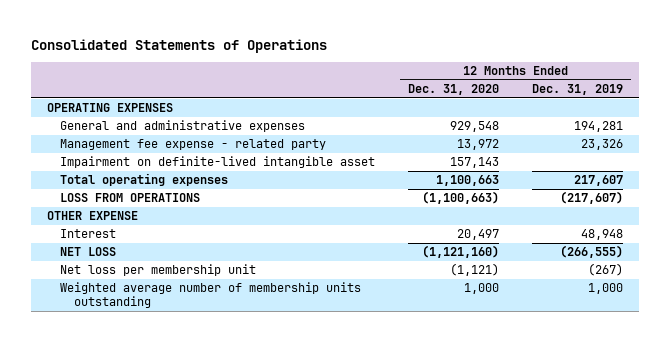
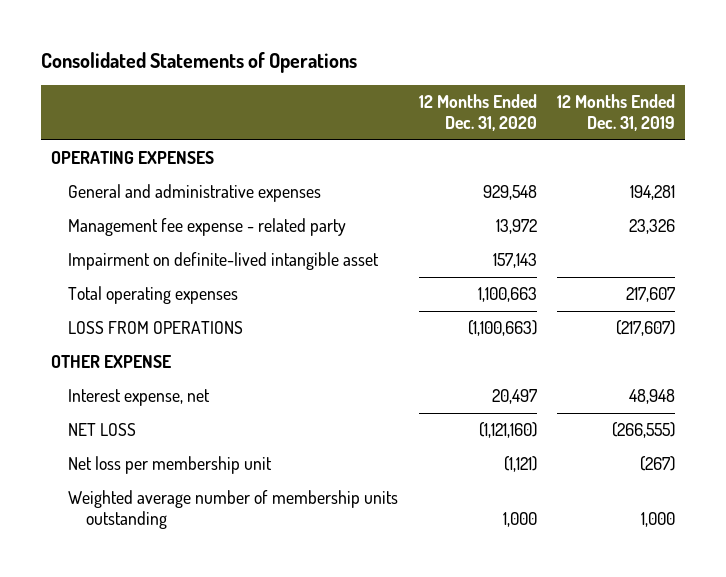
- Interest | 20,497 | 48,948
+ Interest expense, net | 20,497 | 48,948

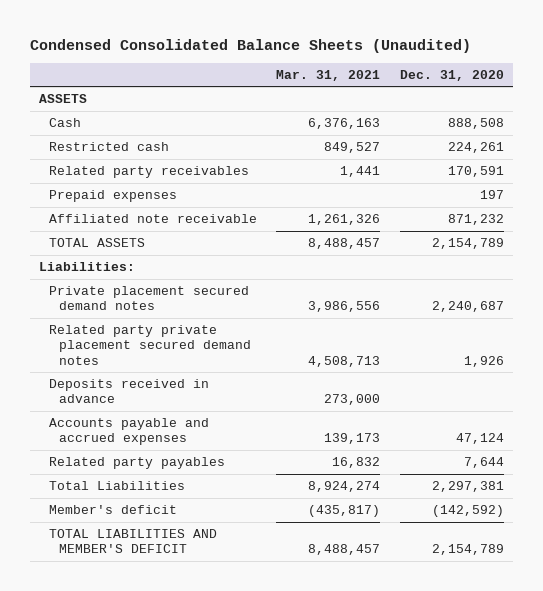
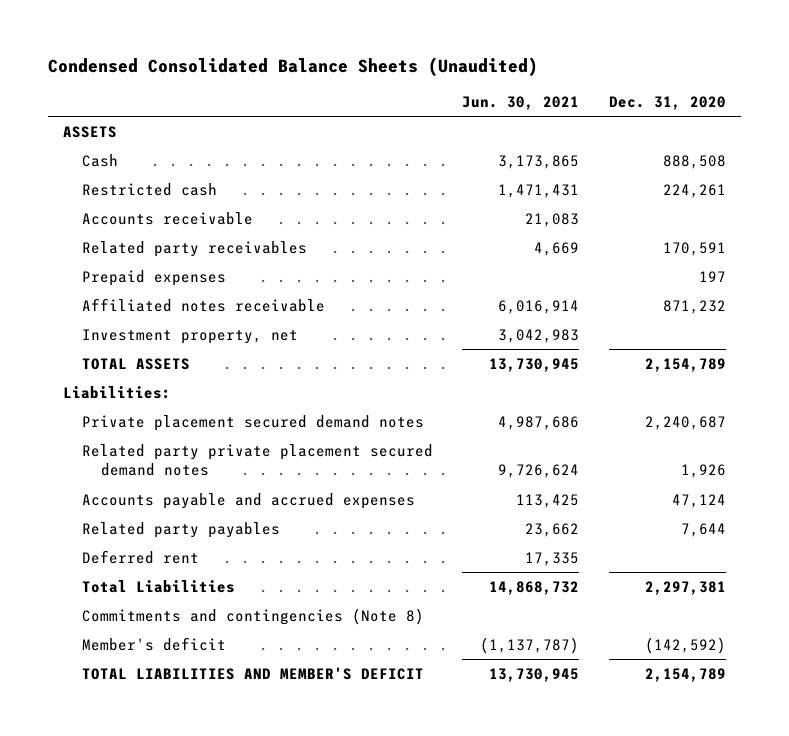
- | Mar. 31, 2021 | Dec. 31, 2020
+ | Jun. 30, 2021 | Dec. 31, 2020
+ Accounts receivable | 21,083 |
- Affiliated note receivable | 1,261,326 | 871,232
+ Affiliated notes receivable | 6,016,914 | 871,232
+ Investment property, net | 3,042,983 |
- Deposits received in advance | 273,000 |
+ Deferred rent | 17,335 |
+ Commitments and contingencies (Note 8)

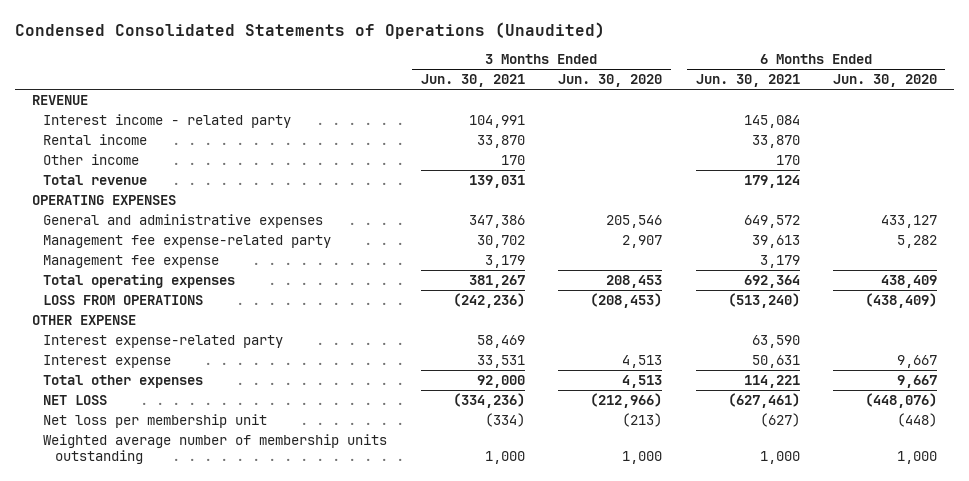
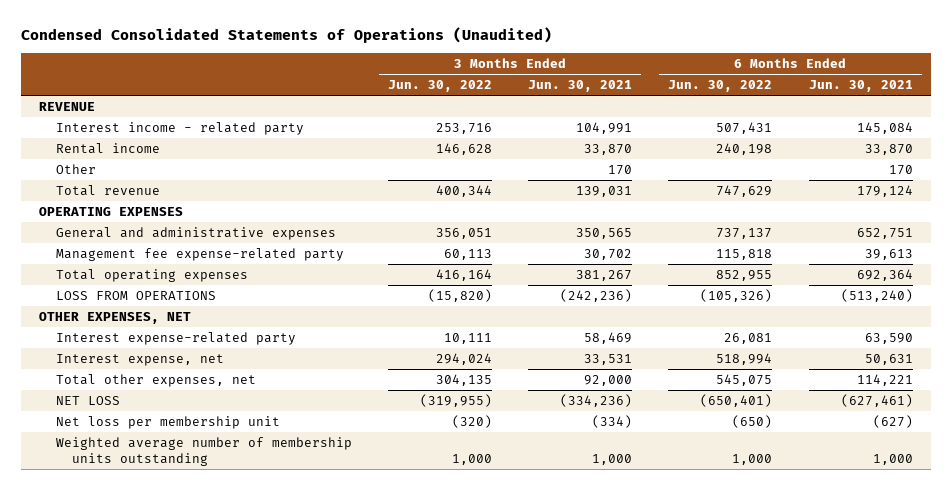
- | 3 Months Ended Jun. 30, 2021 | 3 Months Ended Jun. 30, 2020 | 6 Months Ended Jun. 30, 2021 | 6 Months Ended Jun. 30, 2020
+ | 3 Months Ended Jun. 30, 2022 | 3 Months Ended Jun. 30, 2021 | 6 Months Ended Jun. 30, 2022 | 6 Months Ended Jun. 30, 2021
- Other income | 170 | | 170 |
+ Other | | 170 | | 170
- General and administrative expenses | 347,386 | 205,546 | 649,572 | 433,127
+ General and administrative expenses | 356,051 | 350,565 | 737,137 | 652,751
- Management fee expense | 3,179 | | 3,179 |
- OTHER EXPENSE
+ OTHER EXPENSES, NET
- Interest expense | 33,531 | 4,513 | 50,631 | 9,667
- Total other expenses | 92,000 | 4,513 | 114,221 | 9,667
+ Interest expense, net | 294,024 | 33,531 | 518,994 | 50,631
+ Total other expenses, net | 304,135 | 92,000 | 545,075 | 114,221

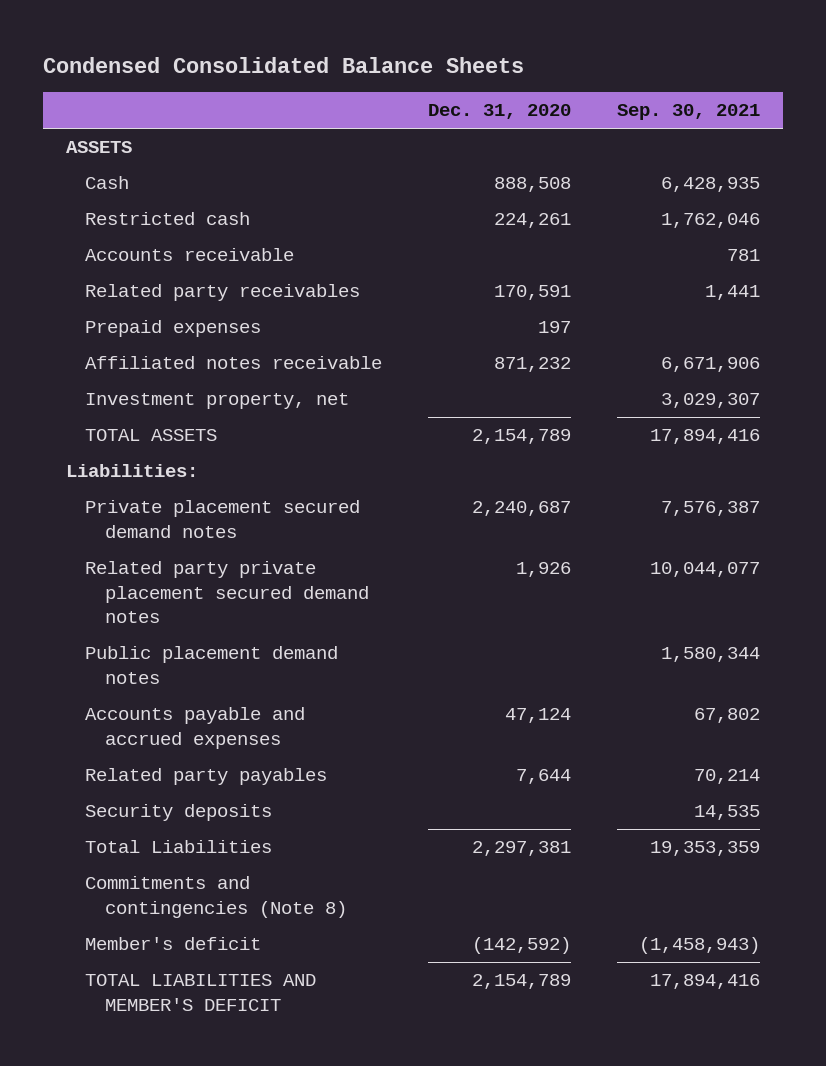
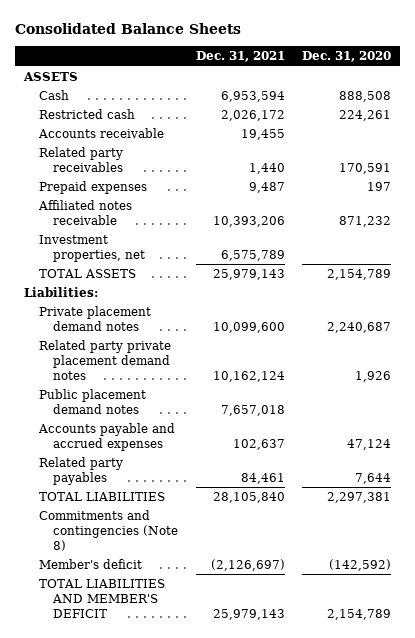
- Condensed Consolidated Balance Sheets
+ Consolidated Balance Sheets
- | Dec. 31, 2020 | Sep. 30, 2021
+ | Dec. 31, 2021 | Dec. 31, 2020
- Investment property, net | | 3,029,307
+ Investment properties, net | 6,575,789 |
- Private placement secured demand notes | 2,240,687 | 7,576,387
- Related party private placement secured demand notes | 1,926 | 10,044,077
+ Private placement demand notes | 10,099,600 | 2,240,687
+ Related party private placement demand notes | 10,162,124 | 1,926
- Security deposits | | 14,535
- Total Liabilities | 2,297,381 | 19,353,359
+ TOTAL LIABILITIES | 28,105,840 | 2,297,381

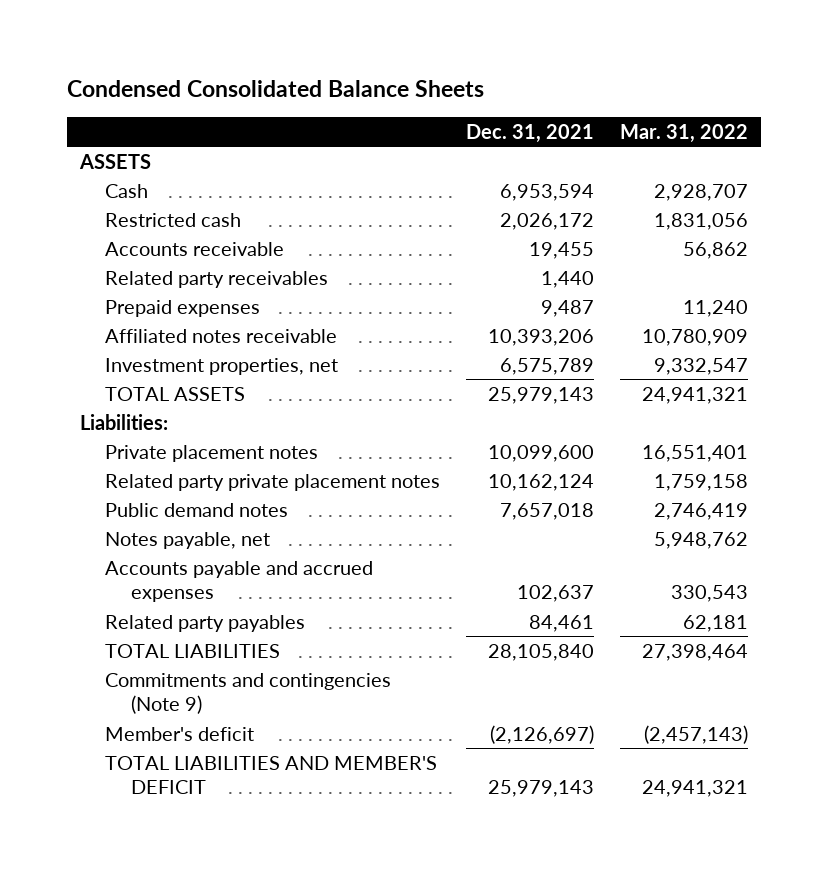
- Consolidated Balance Sheets
+ Condensed Consolidated Balance Sheets
- | Dec. 31, 2021 | Dec. 31, 2020
+ | Dec. 31, 2021 | Mar. 31, 2022
- Private placement demand notes | 10,099,600 | 2,240,687
- Related party private placement demand notes | 10,162,124 | 1,926
- Public placement demand notes | 7,657,018 |
+ Private placement notes | 10,099,600 | 16,551,401
+ Related party private placement notes | 10,162,124 | 1,759,158
+ Public demand notes | 7,657,018 | 2,746,419
+ Notes payable, net | | 5,948,762
- Commitments and contingencies (Note 8)
+ Commitments and contingencies (Note 9)

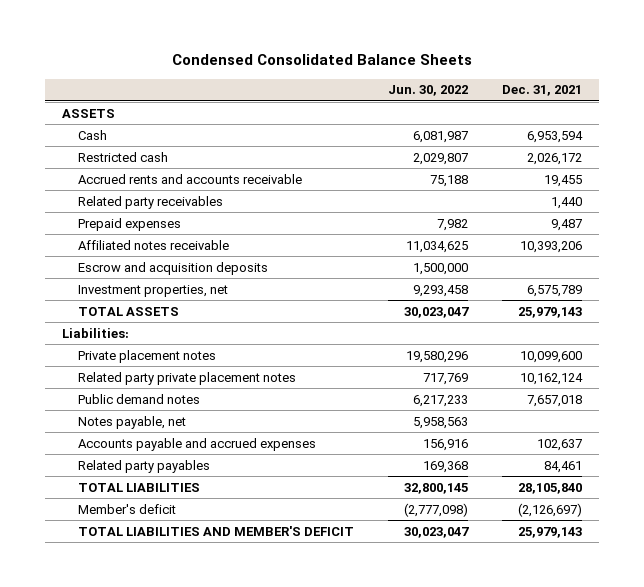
- | Dec. 31, 2021 | Mar. 31, 2022
+ | Jun. 30, 2022 | Dec. 31, 2021
- Accounts receivable | 19,455 | 56,862
+ Accrued rents and accounts receivable | 75,188 | 19,455
+ Escrow and acquisition deposits | 1,500,000 |
- Commitments and contingencies (Note 9)

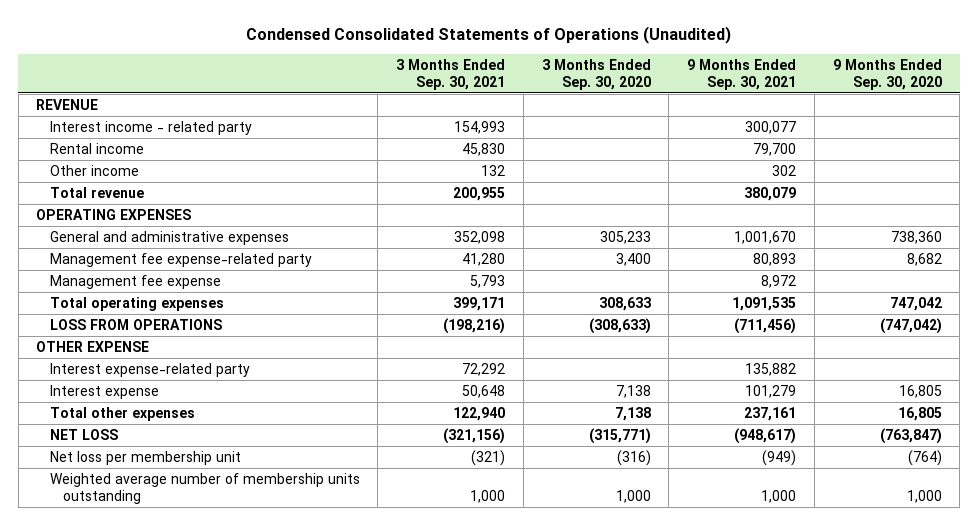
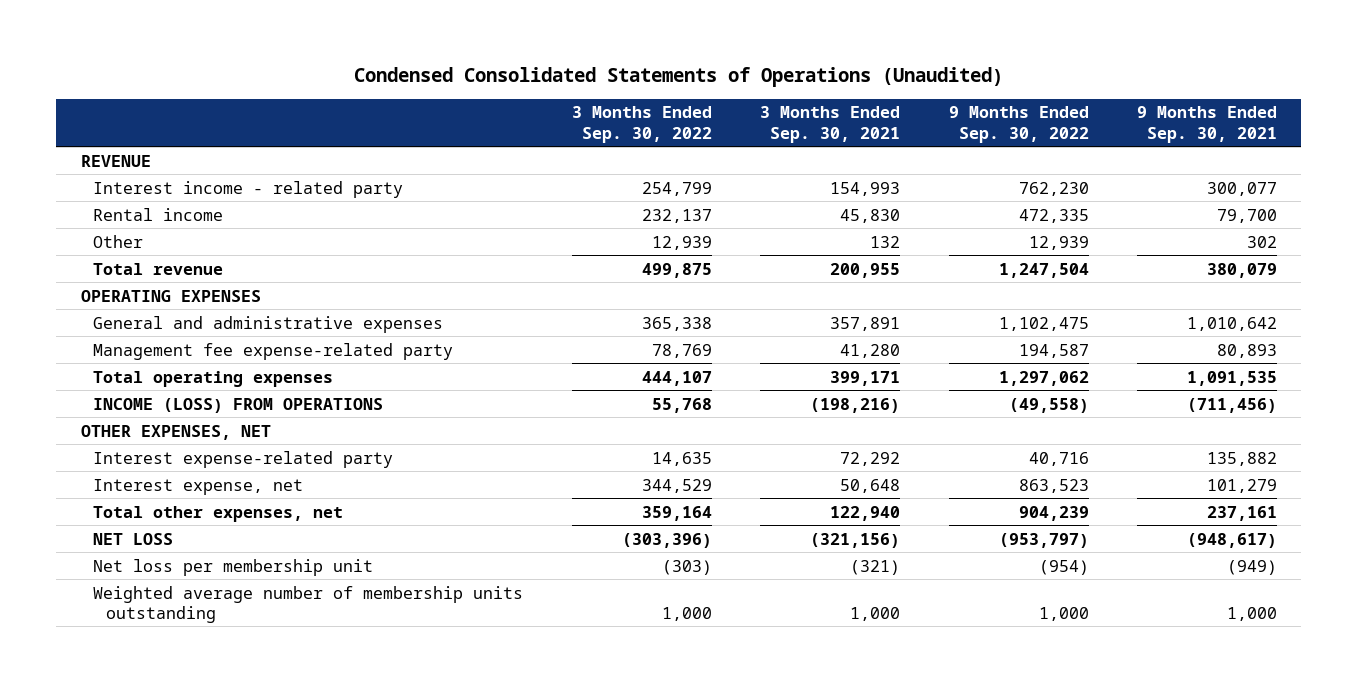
- | 3 Months Ended Sep. 30, 2021 | 3 Months Ended Sep. 30, 2020 | 9 Months Ended Sep. 30, 2021 | 9 Months Ended Sep. 30, 2020
+ | 3 Months Ended Sep. 30, 2022 | 3 Months Ended Sep. 30, 2021 | 9 Months Ended Sep. 30, 2022 | 9 Months Ended Sep. 30, 2021
- Other income | 132 | | 302 |
+ Other | 12,939 | 132 | 12,939 | 302
- General and administrative expenses | 352,098 | 305,233 | 1,001,670 | 738,360
+ General and administrative expenses | 365,338 | 357,891 | 1,102,475 | 1,010,642
- Management fee expense | 5,793 | | 8,972 |
- LOSS FROM OPERATIONS | (198,216) | (308,633) | (711,456) | (747,042)
- OTHER EXPENSE
+ INCOME (LOSS) FROM OPERATIONS | 55,768 | (198,216) | (49,558) | (711,456)
+ OTHER EXPENSES, NET
- Interest expense | 50,648 | 7,138 | 101,279 | 16,805
- Total other expenses | 122,940 | 7,138 | 237,161 | 16,805
+ Interest expense, net | 344,529 | 50,648 | 863,523 | 101,279
+ Total other expenses, net | 359,164 | 122,940 | 904,239 | 237,161

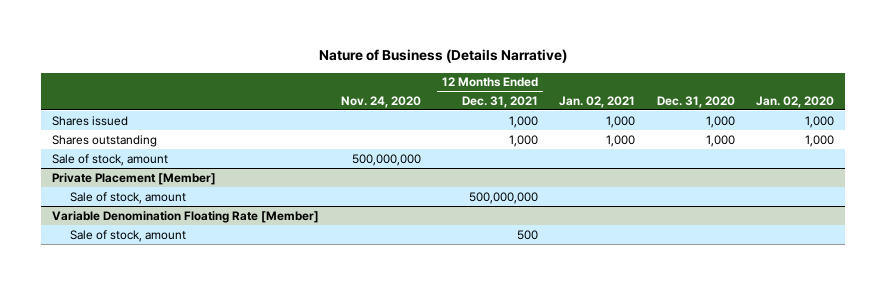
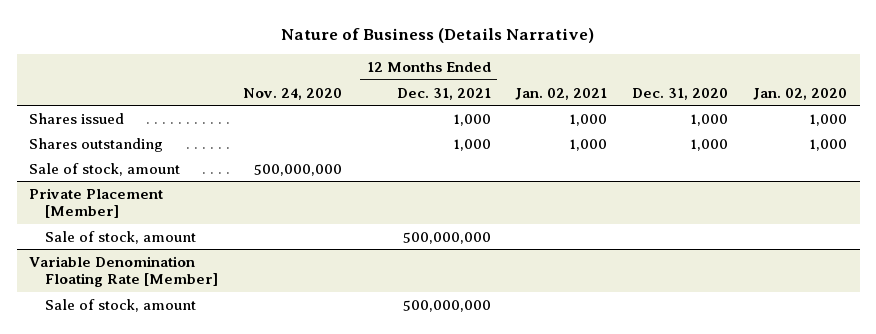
@ Variable Denomination Floating Rate [Member]
- Sale of stock, amount | | 500 | | |
+ Sale of stock, amount | | 500,000,000 | | |

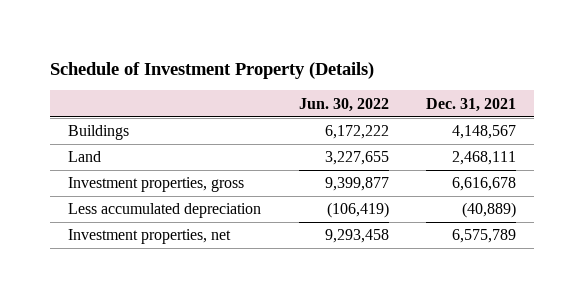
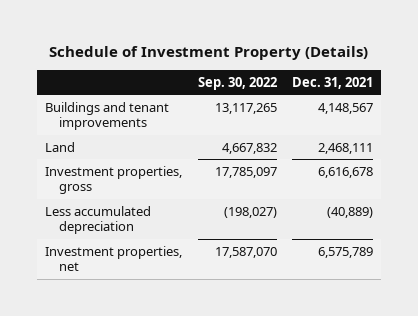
- | Jun. 30, 2022 | Dec. 31, 2021
+ | Sep. 30, 2022 | Dec. 31, 2021
- Buildings | 6,172,222 | 4,148,567
+ Buildings and tenant improvements | 13,117,265 | 4,148,567

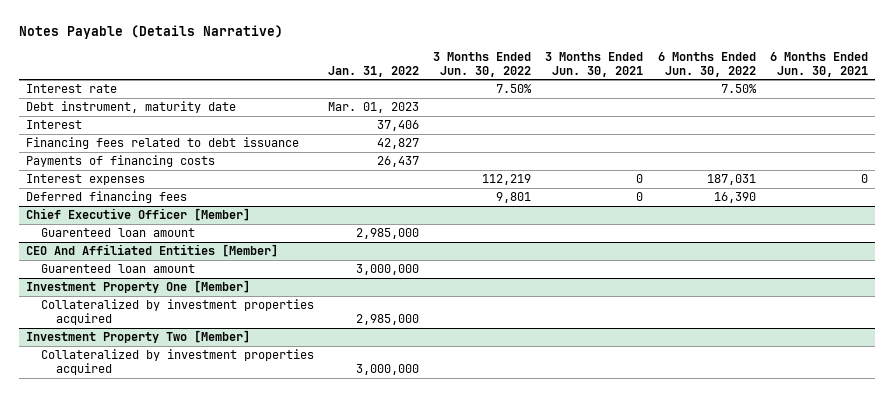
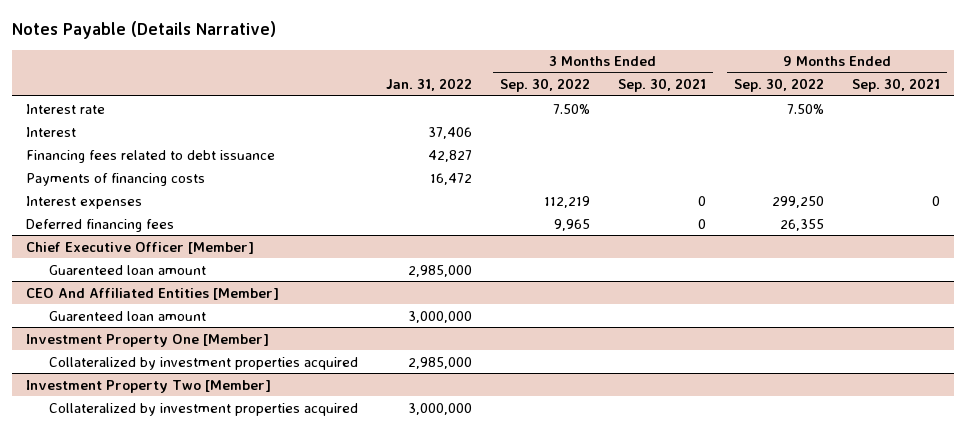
- | Jan. 31, 2022 | 3 Months Ended Jun. 30, 2022 | 3 Months Ended Jun. 30, 2021 | 6 Months Ended Jun. 30, 2022 | 6 Months Ended Jun. 30, 2021
+ | Jan. 31, 2022 | 3 Months Ended Sep. 30, 2022 | 3 Months Ended Sep. 30, 2021 | 9 Months Ended Sep. 30, 2022 | 9 Months Ended Sep. 30, 2021
- Debt instrument, maturity date | Mar. 01, 2023 | | | |
- Payments of financing costs | 26,437 | | | |
+ Payments of financing costs | 16,472 | | | |

